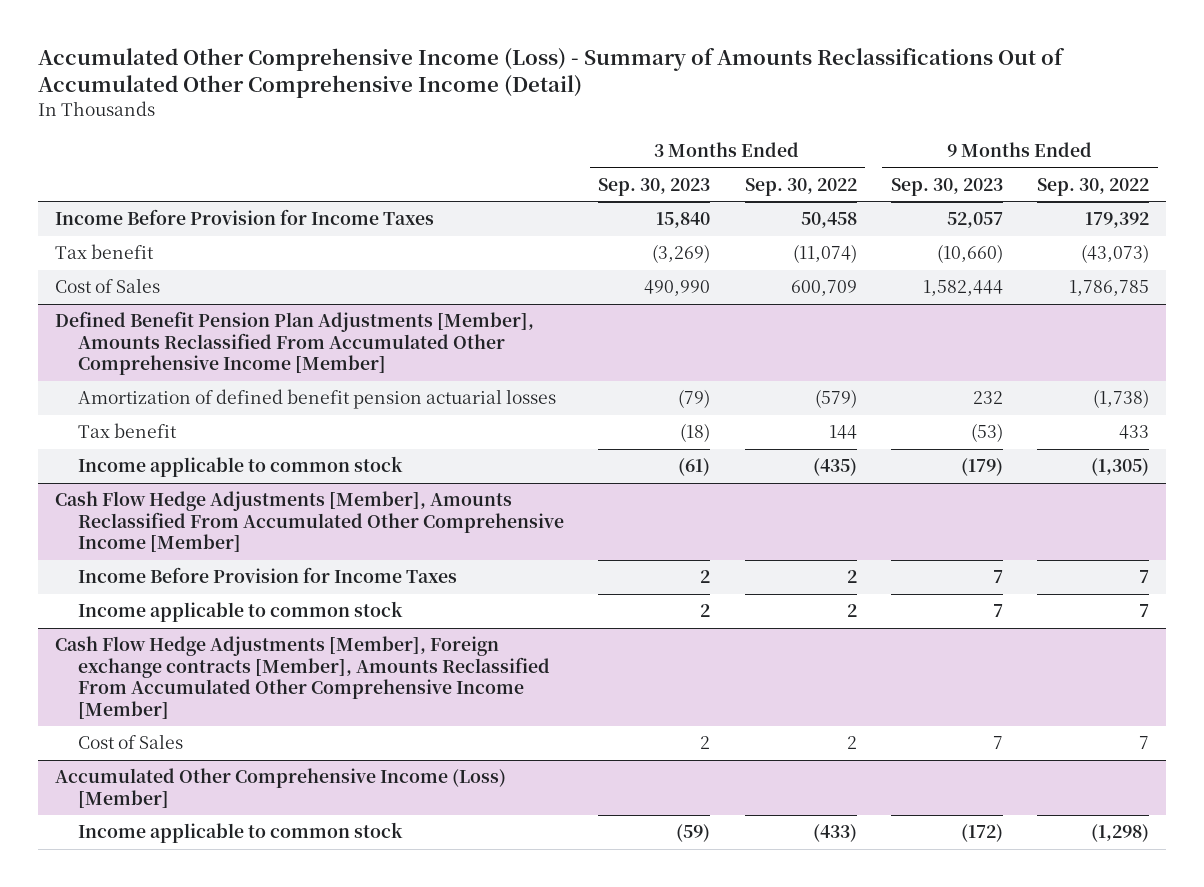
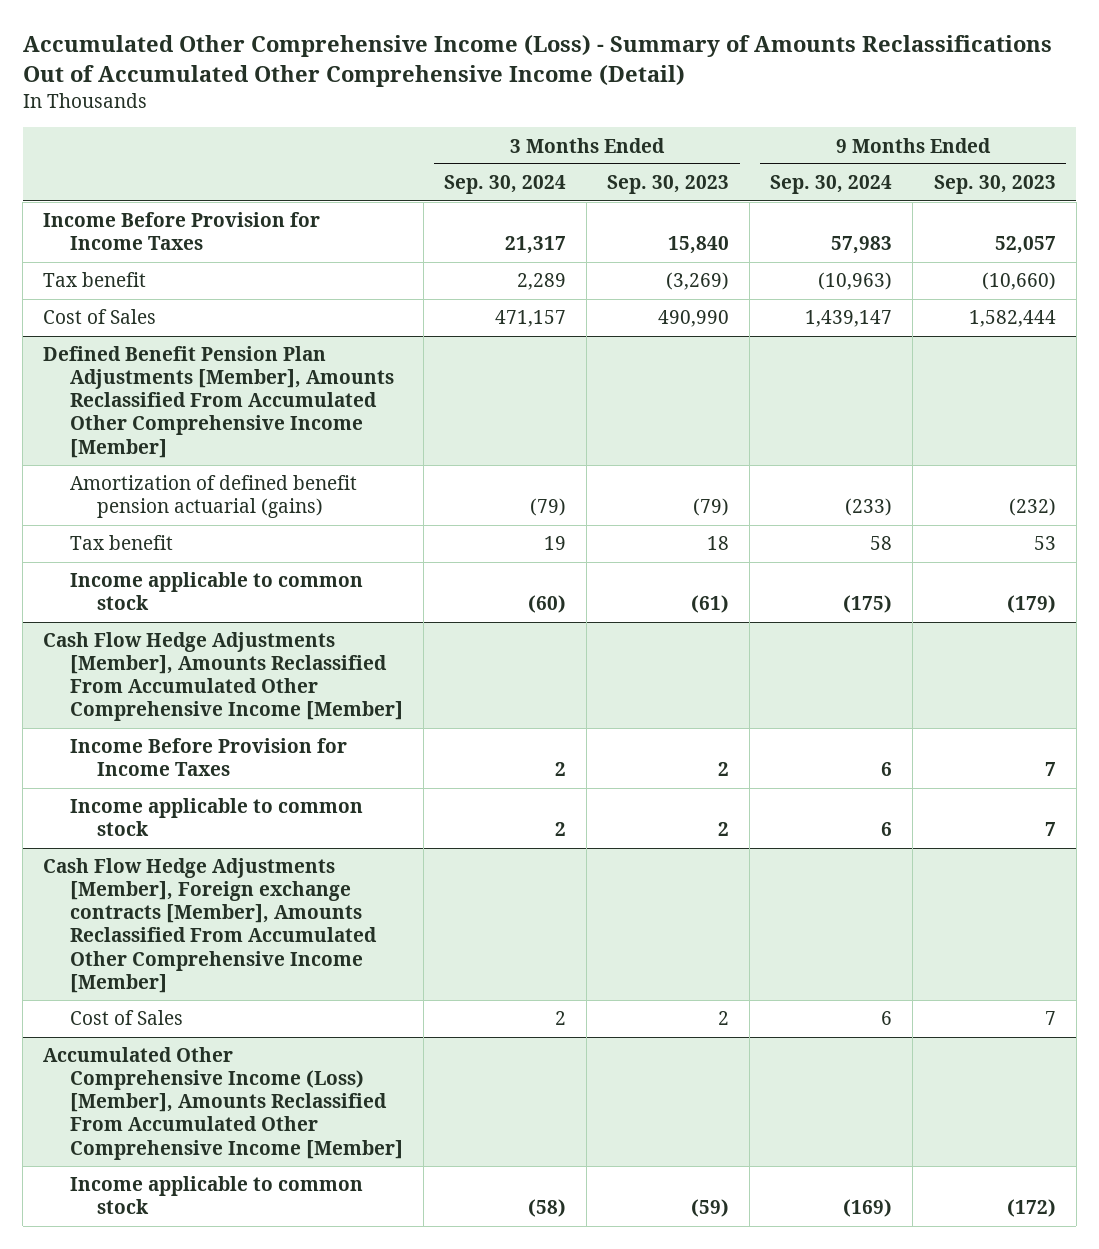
- | 3 Months Ended Sep. 30, 2023 | 3 Months Ended Sep. 30, 2022 | 9 Months Ended Sep. 30, 2023 | 9 Months Ended Sep. 30, 2022
+ | 3 Months Ended Sep. 30, 2024 | 3 Months Ended Sep. 30, 2023 | 9 Months Ended Sep. 30, 2024 | 9 Months Ended Sep. 30, 2023
@ Defined Benefit Pension Plan Adjustments [Member], Amounts Reclassified From Accumulated Other Comprehensive Income [Member]
- Amortization of defined benefit pension actuarial losses | (79) | (579) | 232 | (1,738)
- Tax benefit | (18) | 144 | (53) | 433
+ Amortization of defined benefit pension actuarial (gains) | (79) | (79) | (233) | (232)
+ Tax benefit | 19 | 18 | 58 | 53
- Accumulated Other Comprehensive Income (Loss) [Member]
+ Accumulated Other Comprehensive Income (Loss) [Member], Amounts Reclassified From Accumulated Other Comprehensive Income [Member]

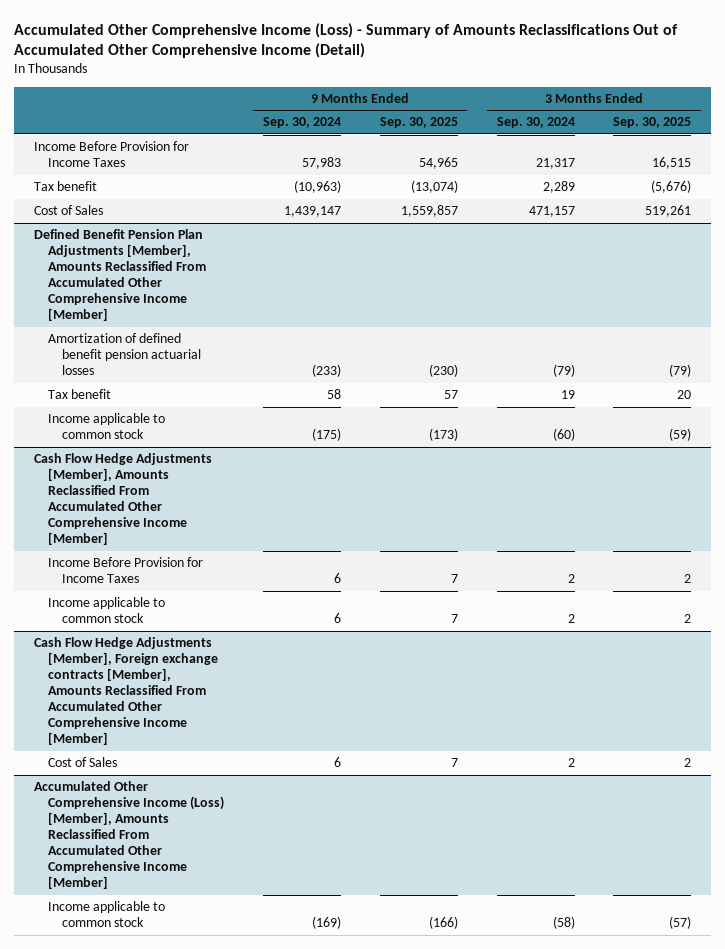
- | 3 Months Ended Sep. 30, 2024 | 3 Months Ended Sep. 30, 2023 | 9 Months Ended Sep. 30, 2024 | 9 Months Ended Sep. 30, 2023
+ | 9 Months Ended Sep. 30, 2024 | 9 Months Ended Sep. 30, 2025 | 3 Months Ended Sep. 30, 2024 | 3 Months Ended Sep. 30, 2025
@ Defined Benefit Pension Plan Adjustments [Member], Amounts Reclassified From Accumulated Other Comprehensive Income [Member]
- Amortization of defined benefit pension actuarial (gains) | (79) | (79) | (233) | (232)
+ Amortization of defined benefit pension actuarial losses | (233) | (230) | (79) | (79)

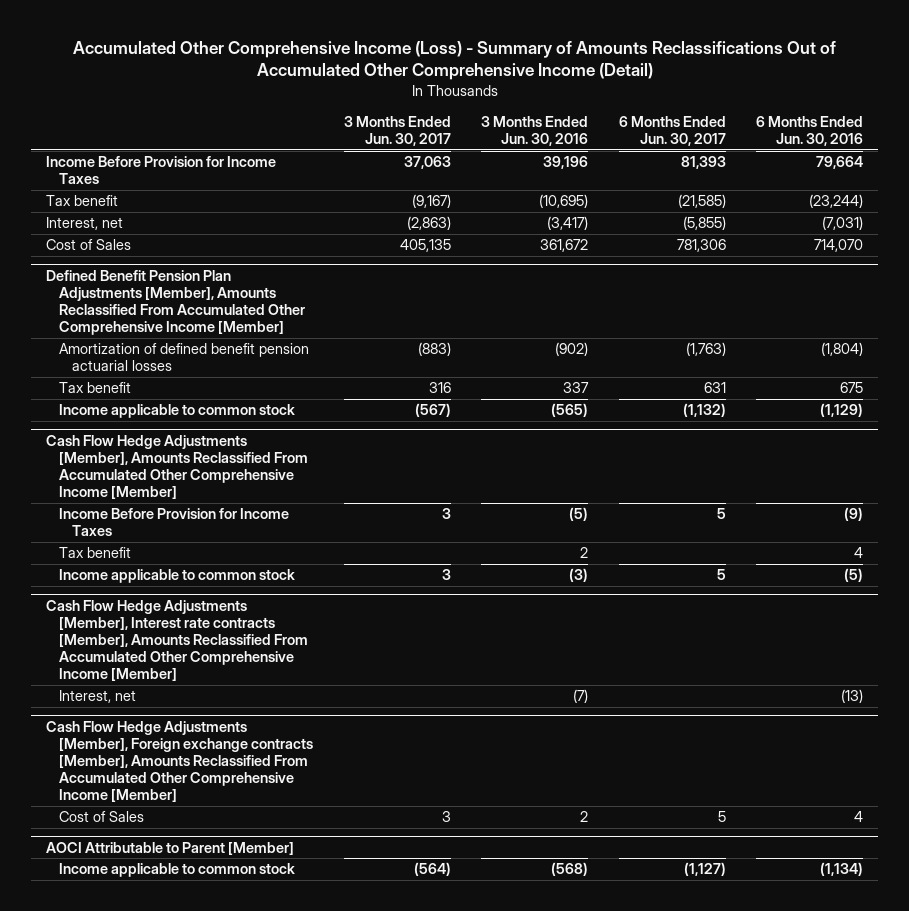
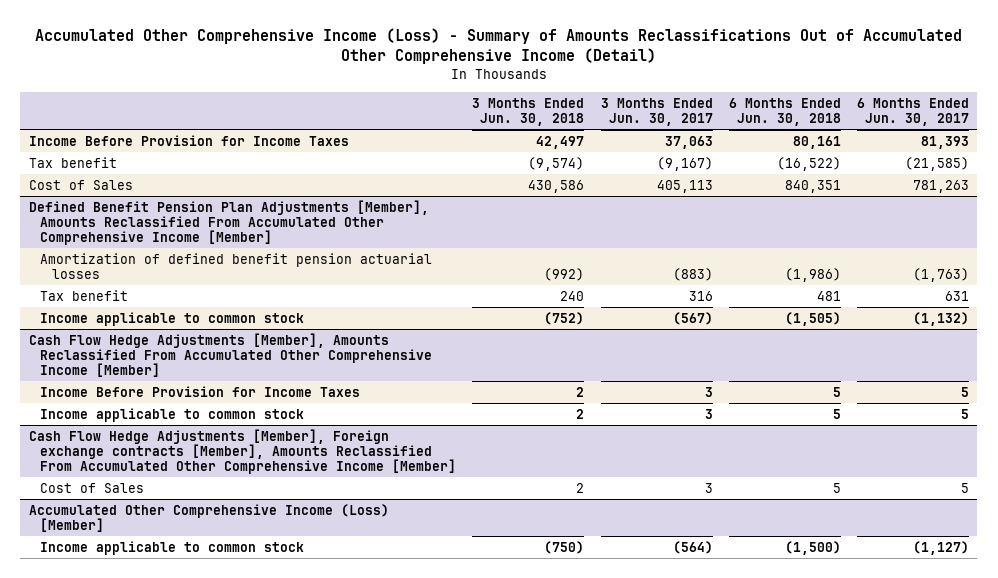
- | 3 Months Ended Jun. 30, 2017 | 3 Months Ended Jun. 30, 2016 | 6 Months Ended Jun. 30, 2017 | 6 Months Ended Jun. 30, 2016
+ | 3 Months Ended Jun. 30, 2018 | 3 Months Ended Jun. 30, 2017 | 6 Months Ended Jun. 30, 2018 | 6 Months Ended Jun. 30, 2017
- Interest, net | (2,863) | (3,417) | (5,855) | (7,031)
- Cost of Sales | 405,135 | 361,672 | 781,306 | 714,070
+ Cost of Sales | 430,586 | 405,113 | 840,351 | 781,263
@ Cash Flow Hedge Adjustments [Member], Amounts Reclassified From Accumulated Other Comprehensive Income [Member]
- Tax benefit | | 2 | | 4
- Cash Flow Hedge Adjustments [Member], Interest rate contracts [Member], Amounts Reclassified From Accumulated Other Comprehensive Income [Member]
- Interest, net | | (7) | | (13)
- AOCI Attributable to Parent [Member]
+ Accumulated Other Comprehensive Income (Loss) [Member]

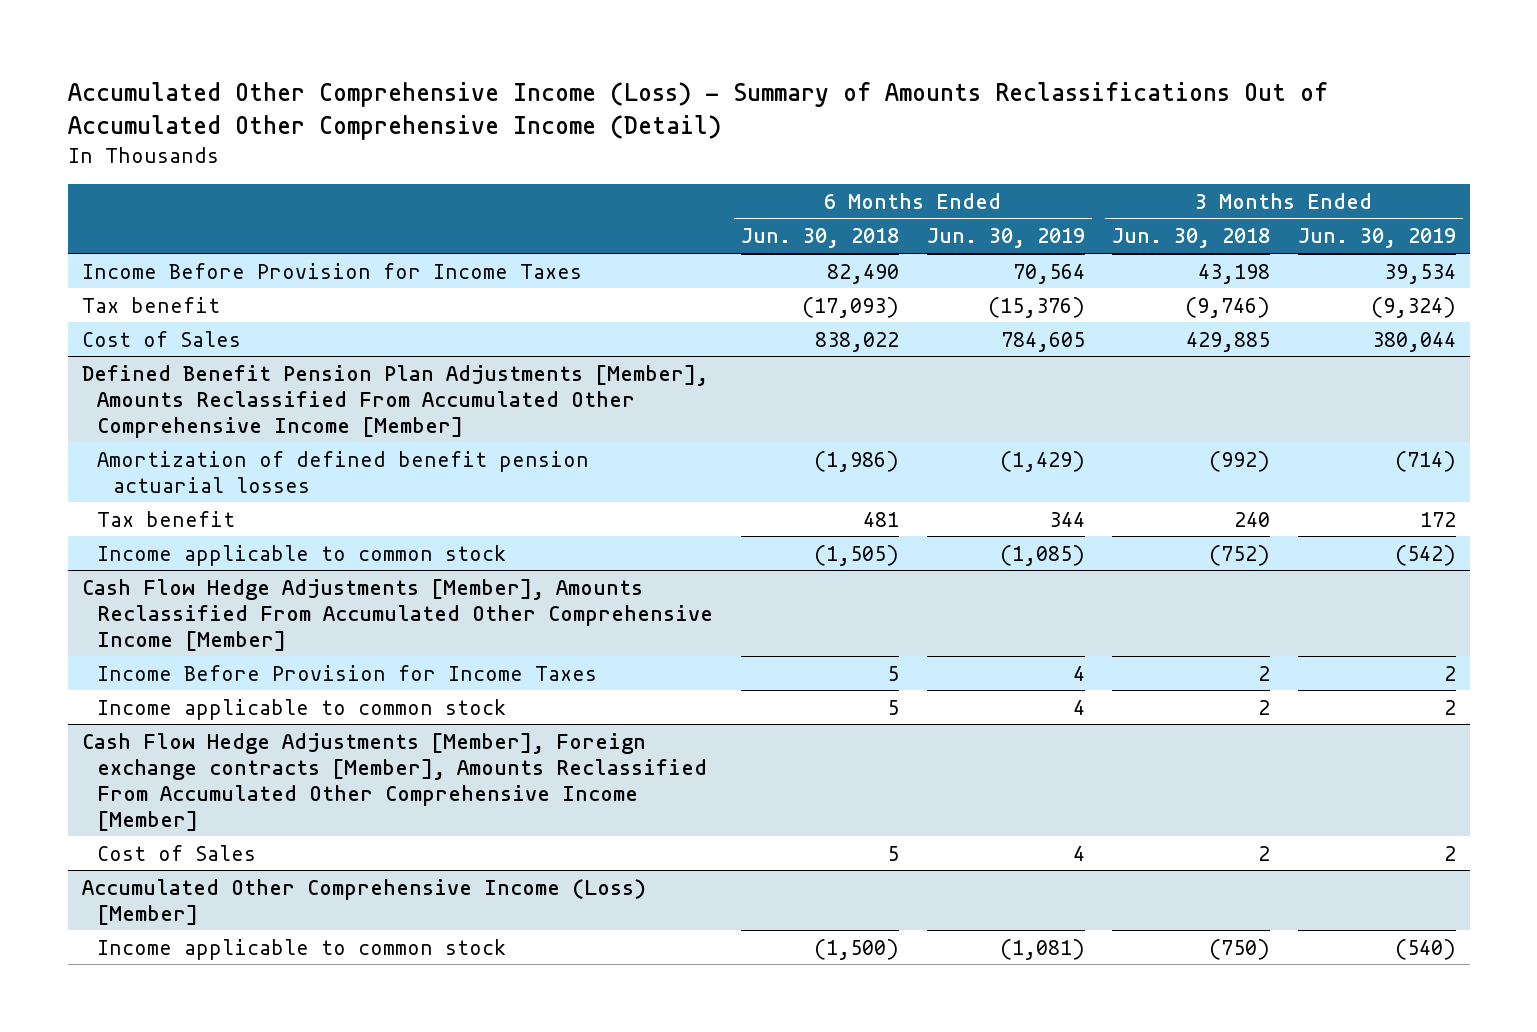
- | 3 Months Ended Jun. 30, 2018 | 3 Months Ended Jun. 30, 2017 | 6 Months Ended Jun. 30, 2018 | 6 Months Ended Jun. 30, 2017
+ | 6 Months Ended Jun. 30, 2018 | 6 Months Ended Jun. 30, 2019 | 3 Months Ended Jun. 30, 2018 | 3 Months Ended Jun. 30, 2019
- Income Before Provision for Income Taxes | 42,497 | 37,063 | 80,161 | 81,393
- Tax benefit | (9,574) | (9,167) | (16,522) | (21,585)
- Cost of Sales | 430,586 | 405,113 | 840,351 | 781,263
+ Income Before Provision for Income Taxes | 82,490 | 70,564 | 43,198 | 39,534
+ Tax benefit | (17,093) | (15,376) | (9,746) | (9,324)
+ Cost of Sales | 838,022 | 784,605 | 429,885 | 380,044

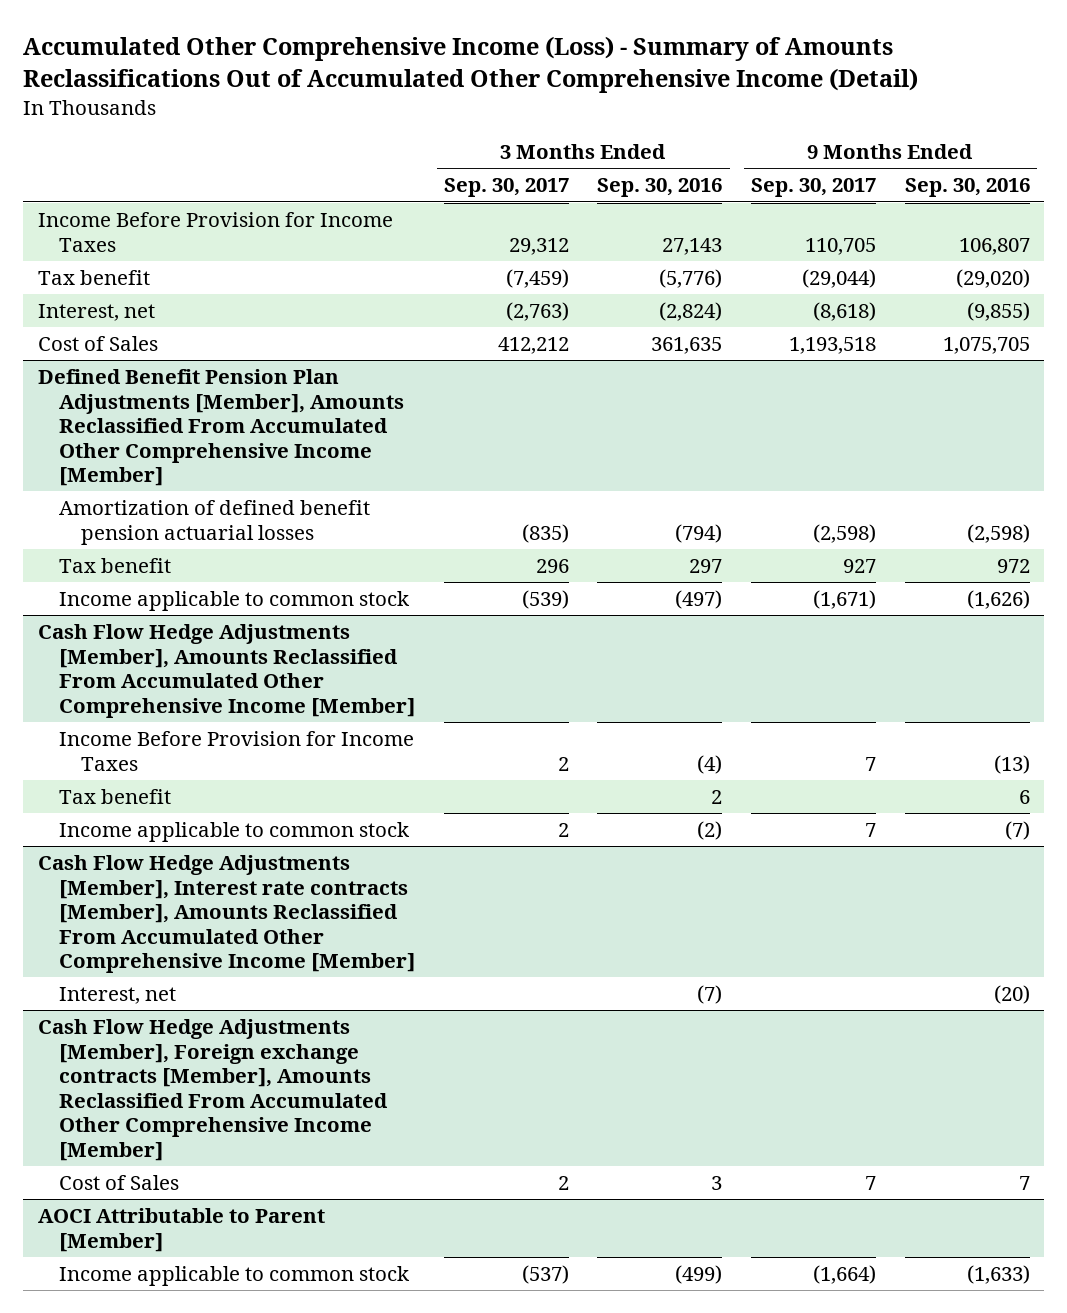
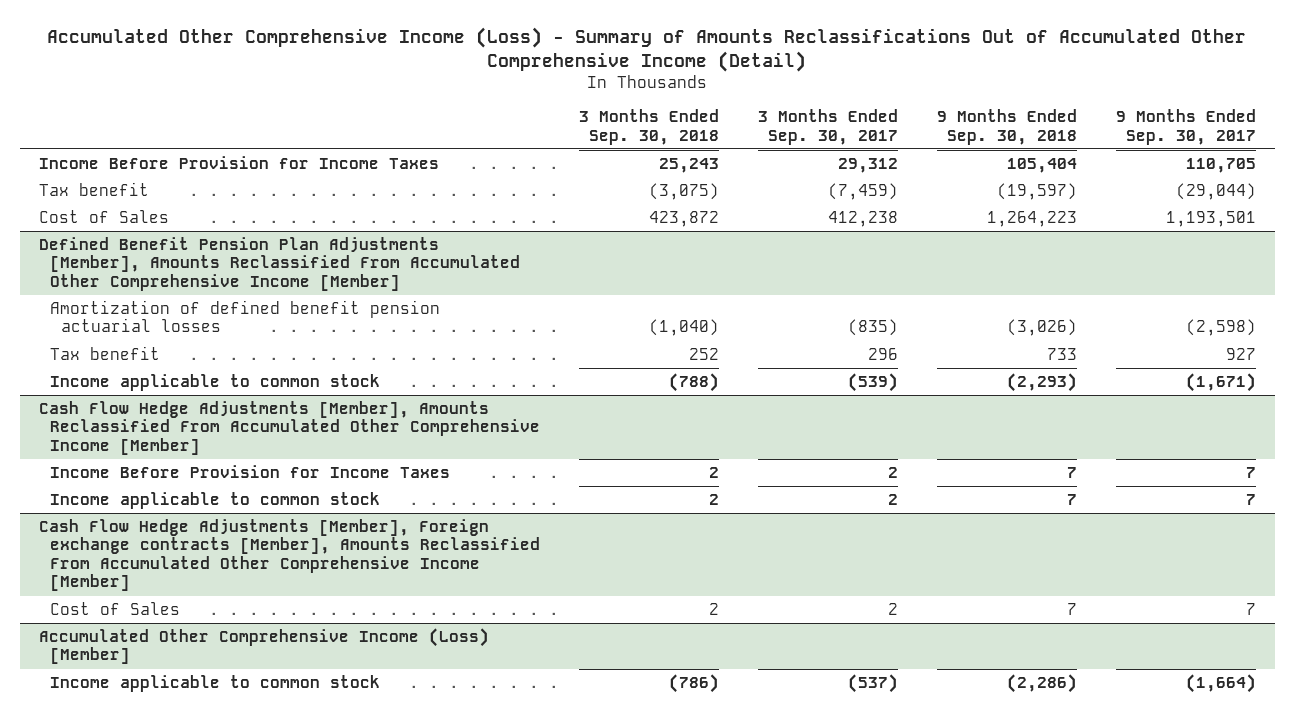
- | 3 Months Ended Sep. 30, 2017 | 3 Months Ended Sep. 30, 2016 | 9 Months Ended Sep. 30, 2017 | 9 Months Ended Sep. 30, 2016
+ | 3 Months Ended Sep. 30, 2018 | 3 Months Ended Sep. 30, 2017 | 9 Months Ended Sep. 30, 2018 | 9 Months Ended Sep. 30, 2017
- Interest, net | (2,763) | (2,824) | (8,618) | (9,855)
- Cost of Sales | 412,212 | 361,635 | 1,193,518 | 1,075,705
+ Cost of Sales | 423,872 | 412,238 | 1,264,223 | 1,193,501
@ Cash Flow Hedge Adjustments [Member], Amounts Reclassified From Accumulated Other Comprehensive Income [Member]
- Tax benefit | | 2 | | 6
- Cash Flow Hedge Adjustments [Member], Interest rate contracts [Member], Amounts Reclassified From Accumulated Other Comprehensive Income [Member]
- Interest, net | | (7) | | (20)
- AOCI Attributable to Parent [Member]
+ Accumulated Other Comprehensive Income (Loss) [Member]

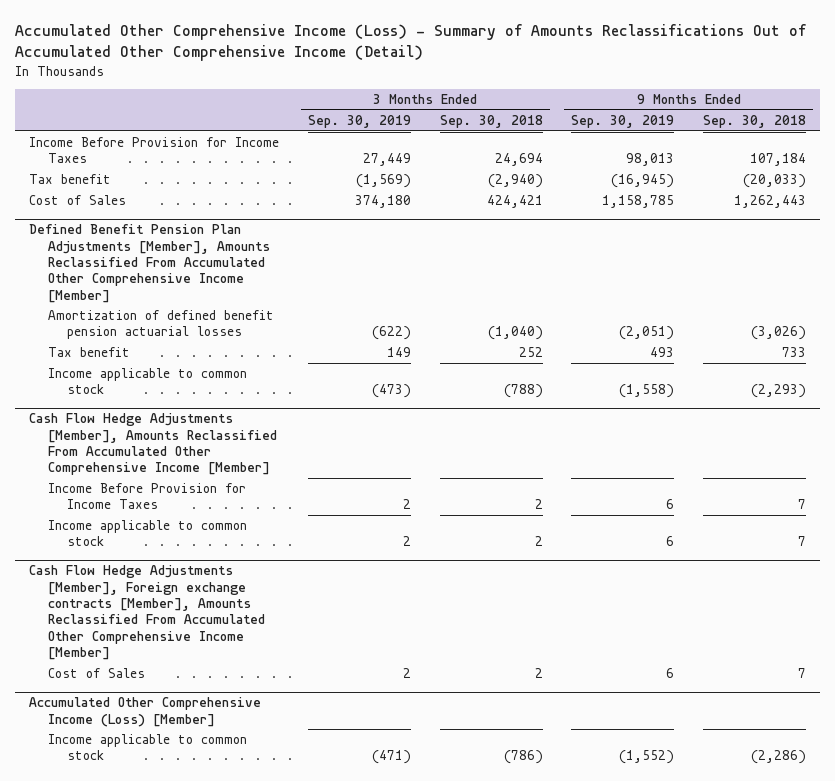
- | 3 Months Ended Sep. 30, 2018 | 3 Months Ended Sep. 30, 2017 | 9 Months Ended Sep. 30, 2018 | 9 Months Ended Sep. 30, 2017
+ | 3 Months Ended Sep. 30, 2019 | 3 Months Ended Sep. 30, 2018 | 9 Months Ended Sep. 30, 2019 | 9 Months Ended Sep. 30, 2018
- Income Before Provision for Income Taxes | 25,243 | 29,312 | 105,404 | 110,705
- Tax benefit | (3,075) | (7,459) | (19,597) | (29,044)
- Cost of Sales | 423,872 | 412,238 | 1,264,223 | 1,193,501
+ Income Before Provision for Income Taxes | 27,449 | 24,694 | 98,013 | 107,184
+ Tax benefit | (1,569) | (2,940) | (16,945) | (20,033)
+ Cost of Sales | 374,180 | 424,421 | 1,158,785 | 1,262,443

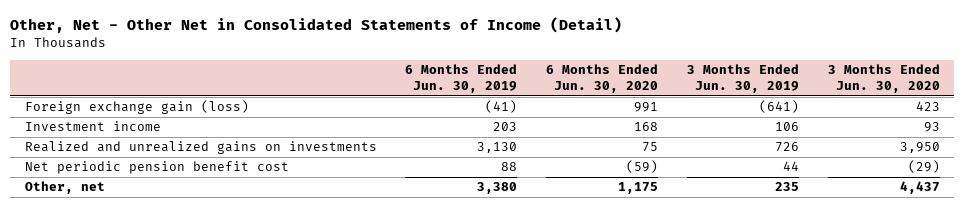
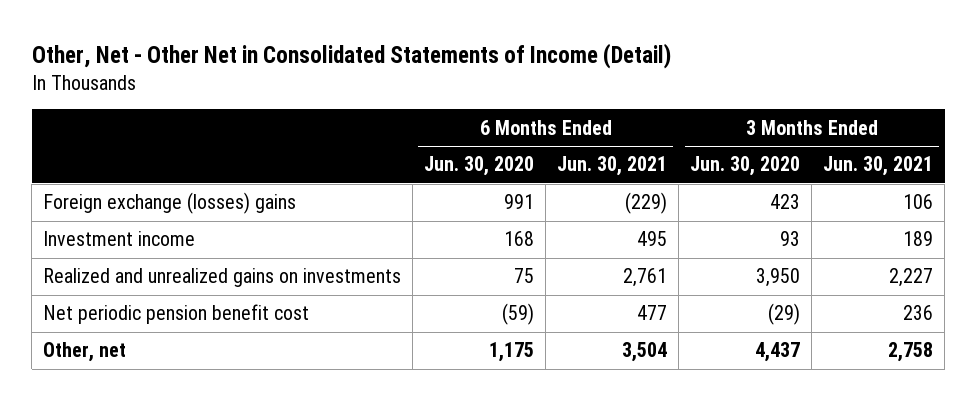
- | 6 Months Ended Jun. 30, 2019 | 6 Months Ended Jun. 30, 2020 | 3 Months Ended Jun. 30, 2019 | 3 Months Ended Jun. 30, 2020
+ | 6 Months Ended Jun. 30, 2020 | 6 Months Ended Jun. 30, 2021 | 3 Months Ended Jun. 30, 2020 | 3 Months Ended Jun. 30, 2021
- Foreign exchange gain (loss) | (41) | 991 | (641) | 423
+ Foreign exchange (losses) gains | 991 | (229) | 423 | 106

